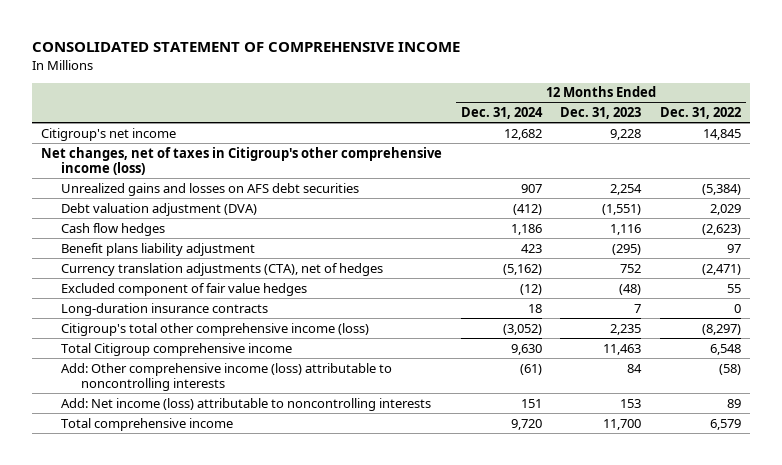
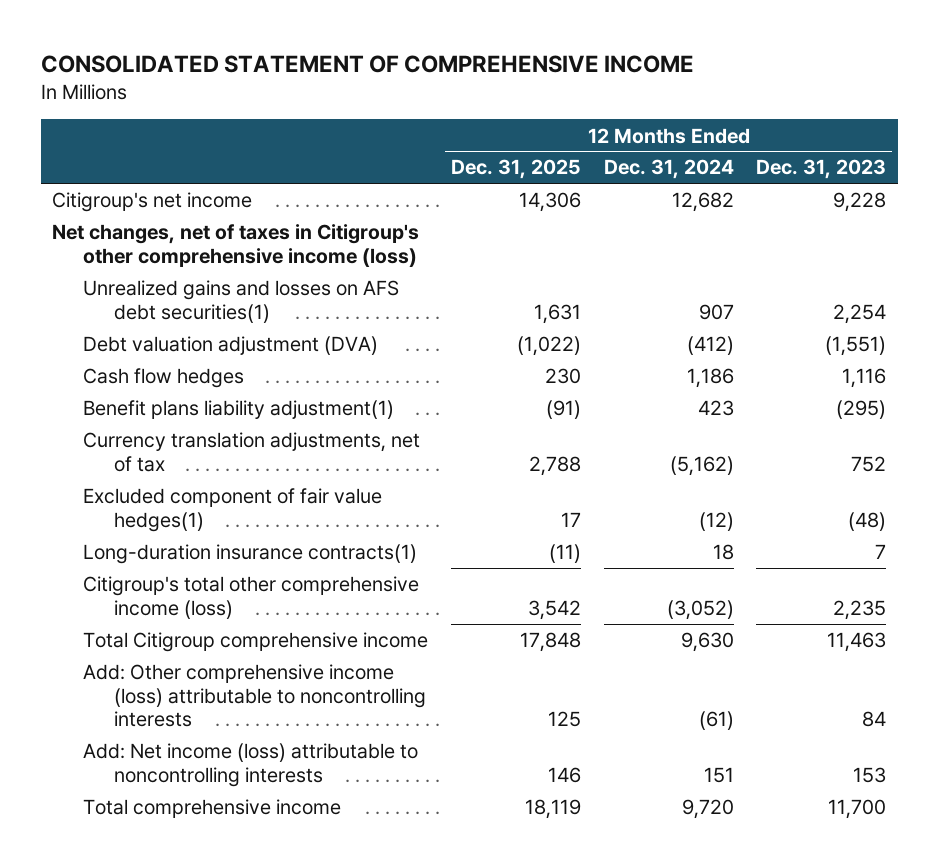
- | 12 Months Ended Dec. 31, 2024 | 12 Months Ended Dec. 31, 2023 | 12 Months Ended Dec. 31, 2022
+ | 12 Months Ended Dec. 31, 2025 | 12 Months Ended Dec. 31, 2024 | 12 Months Ended Dec. 31, 2023
- Unrealized gains and losses on AFS debt securities | 907 | 2,254 | (5,384)
+ Unrealized gains and losses on AFS debt securities(1) | 1,631 | 907 | 2,254
- Benefit plans liability adjustment | 423 | (295) | 97
- Currency translation adjustments (CTA), net of hedges | (5,162) | 752 | (2,471)
- Excluded component of fair value hedges | (12) | (48) | 55
- Long-duration insurance contracts | 18 | 7 | 0
+ Benefit plans liability adjustment(1) | (91) | 423 | (295)
+ Currency translation adjustments, net of tax | 2,788 | (5,162) | 752
+ Excluded component of fair value hedges(1) | 17 | (12) | (48)
+ Long-duration insurance contracts(1) | (11) | 18 | 7

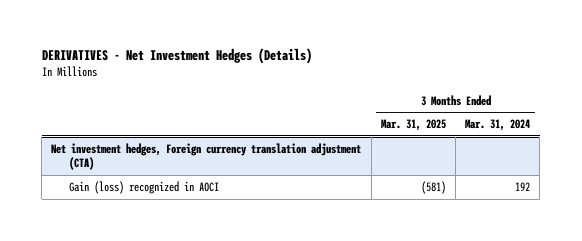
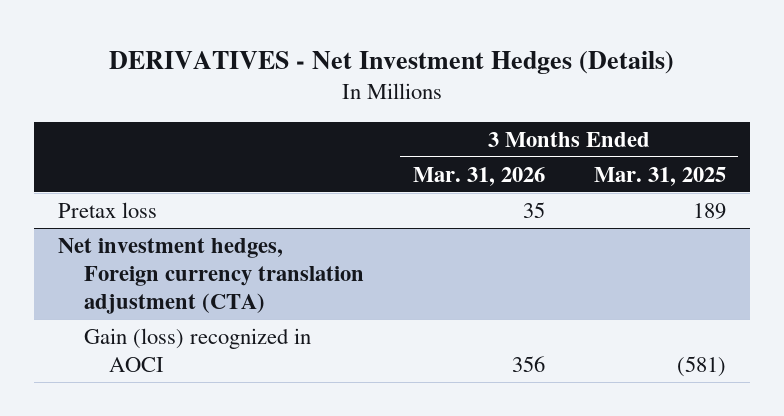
- | 3 Months Ended Mar. 31, 2025 | 3 Months Ended Mar. 31, 2024
+ | 3 Months Ended Mar. 31, 2026 | 3 Months Ended Mar. 31, 2025
+ Pretax loss | 35 | 189

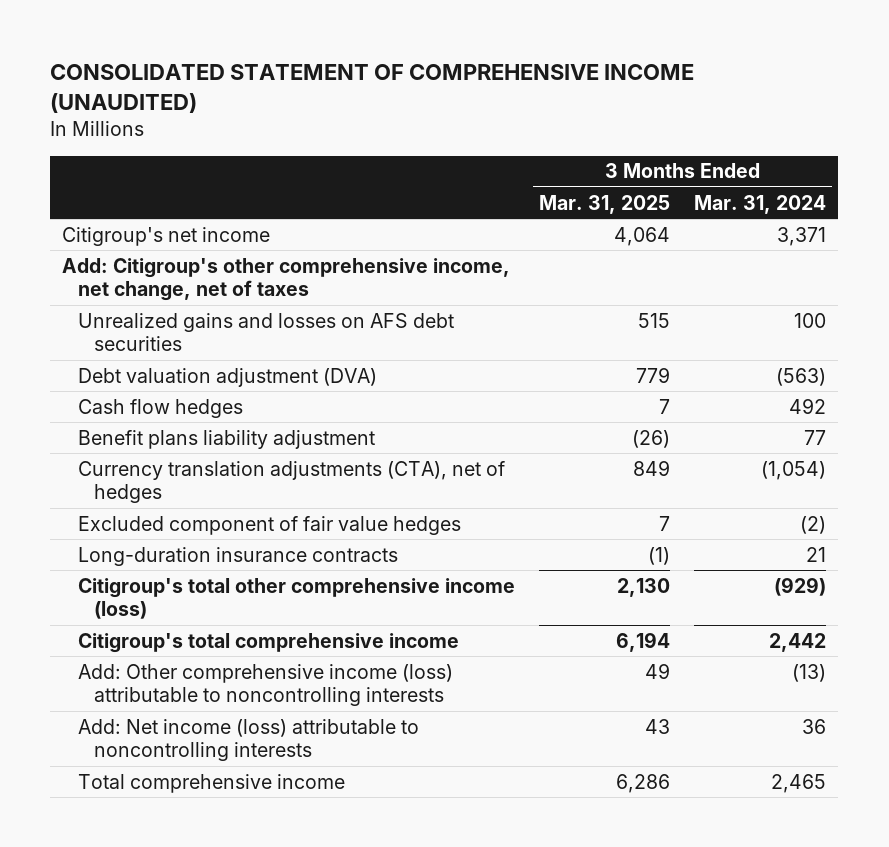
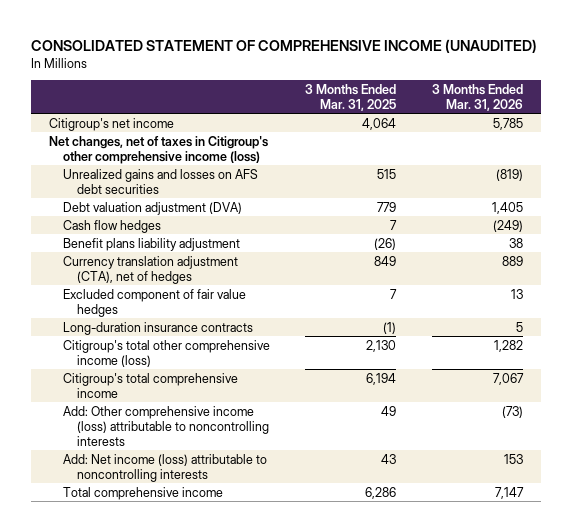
- | 3 Months Ended Mar. 31, 2025 | 3 Months Ended Mar. 31, 2024
+ | 3 Months Ended Mar. 31, 2025 | 3 Months Ended Mar. 31, 2026
- Add: Citigroup's other comprehensive income, net change, net of taxes
+ Net changes, net of taxes in Citigroup's other comprehensive income (loss)
- Currency translation adjustments (CTA), net of hedges | 849 | (1,054)
+ Currency translation adjustment (CTA), net of hedges | 849 | 889

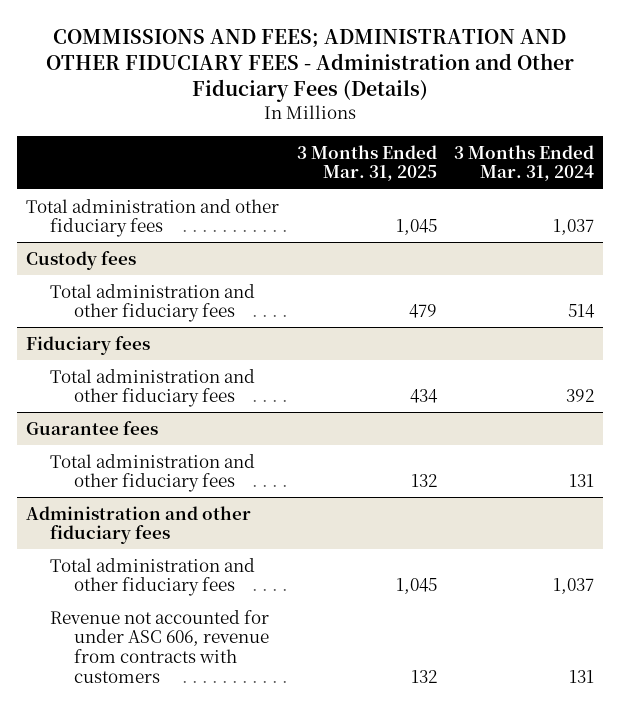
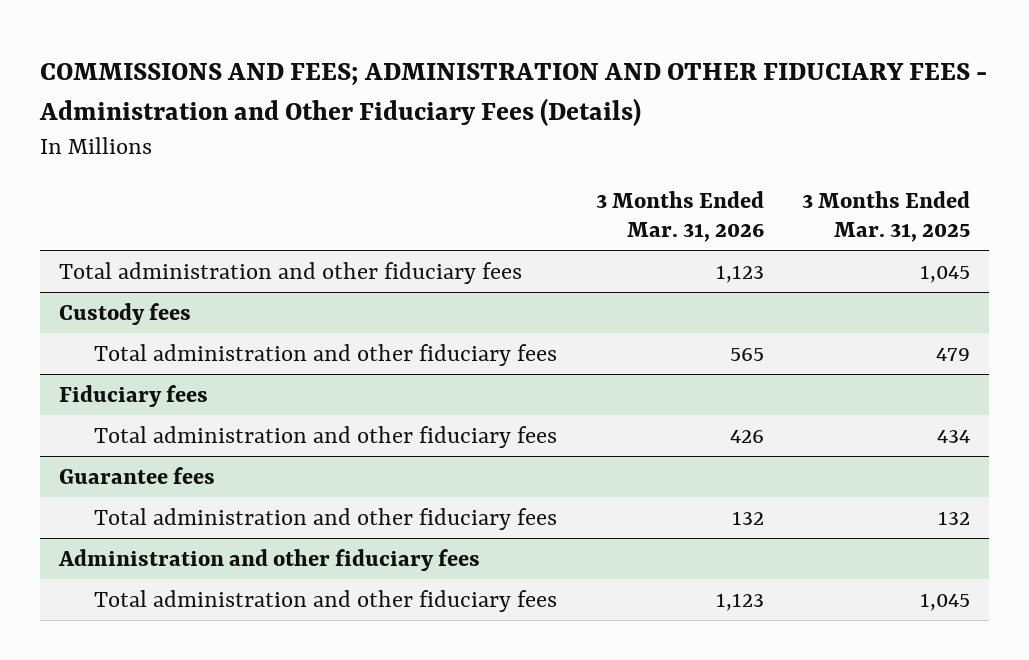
- | 3 Months Ended Mar. 31, 2025 | 3 Months Ended Mar. 31, 2024
+ | 3 Months Ended Mar. 31, 2026 | 3 Months Ended Mar. 31, 2025
@ Administration and other fiduciary fees
- Revenue not accounted for under ASC 606, revenue from contracts with customers | 132 | 131

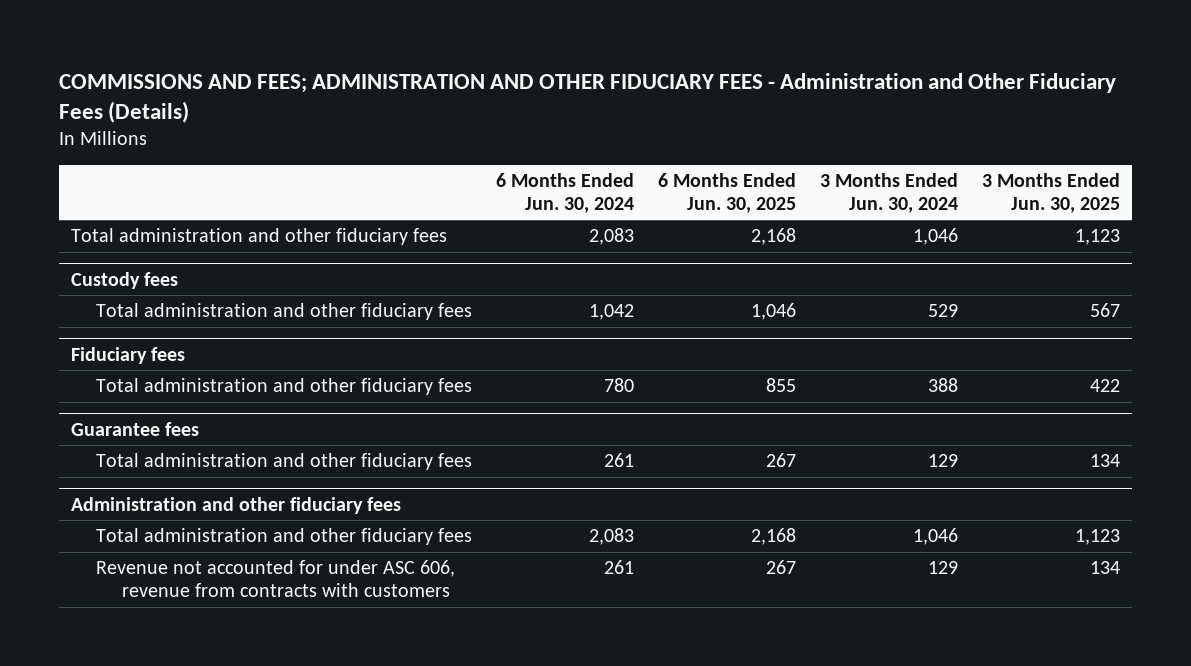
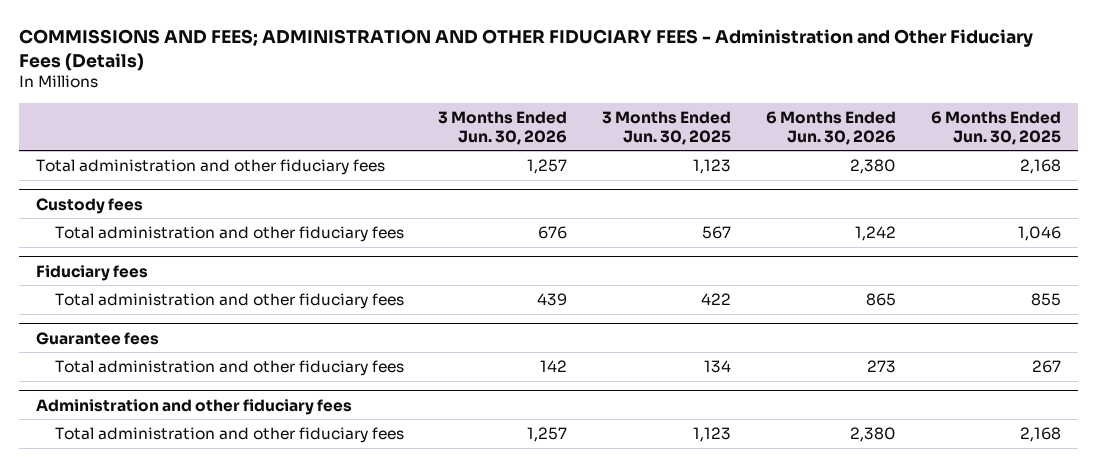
- | 6 Months Ended Jun. 30, 2024 | 6 Months Ended Jun. 30, 2025 | 3 Months Ended Jun. 30, 2024 | 3 Months Ended Jun. 30, 2025
+ | 3 Months Ended Jun. 30, 2026 | 3 Months Ended Jun. 30, 2025 | 6 Months Ended Jun. 30, 2026 | 6 Months Ended Jun. 30, 2025
@ Administration and other fiduciary fees
- Revenue not accounted for under ASC 606, revenue from contracts with customers | 261 | 267 | 129 | 134

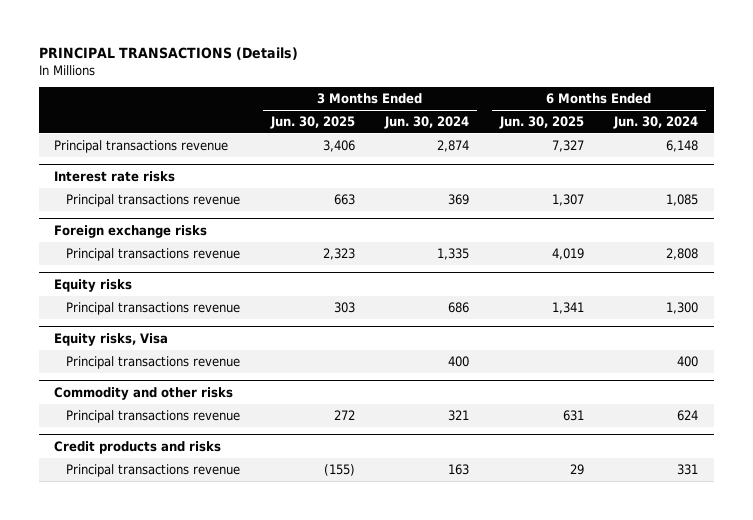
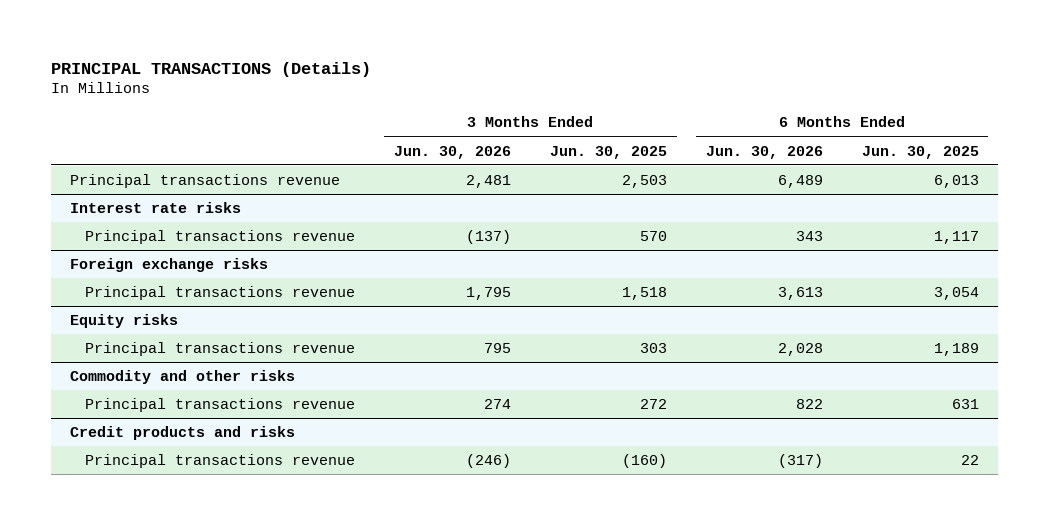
- | 3 Months Ended Jun. 30, 2025 | 3 Months Ended Jun. 30, 2024 | 6 Months Ended Jun. 30, 2025 | 6 Months Ended Jun. 30, 2024
+ | 3 Months Ended Jun. 30, 2026 | 3 Months Ended Jun. 30, 2025 | 6 Months Ended Jun. 30, 2026 | 6 Months Ended Jun. 30, 2025
- Principal transactions revenue | 3,406 | 2,874 | 7,327 | 6,148
+ Principal transactions revenue | 2,481 | 2,503 | 6,489 | 6,013
@ Interest rate risks
- Principal transactions revenue | 663 | 369 | 1,307 | 1,085
+ Principal transactions revenue | (137) | 570 | 343 | 1,117
@ Foreign exchange risks
- Principal transactions revenue | 2,323 | 1,335 | 4,019 | 2,808
+ Principal transactions revenue | 1,795 | 1,518 | 3,613 | 3,054
@ Equity risks
- Principal transactions revenue | 303 | 686 | 1,341 | 1,300
- Equity risks, Visa
- Principal transactions revenue | | 400 | | 400
@ Equity risks
+ Principal transactions revenue | 795 | 303 | 2,028 | 1,189
@ Credit products and risks
- Principal transactions revenue | (155) | 163 | 29 | 331
+ Principal transactions revenue | (246) | (160) | (317) | 22

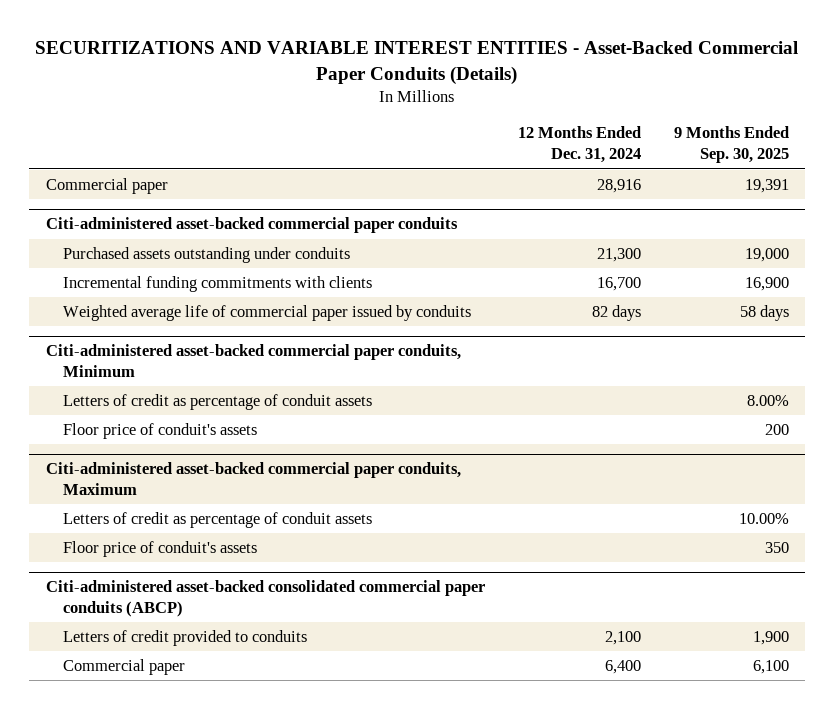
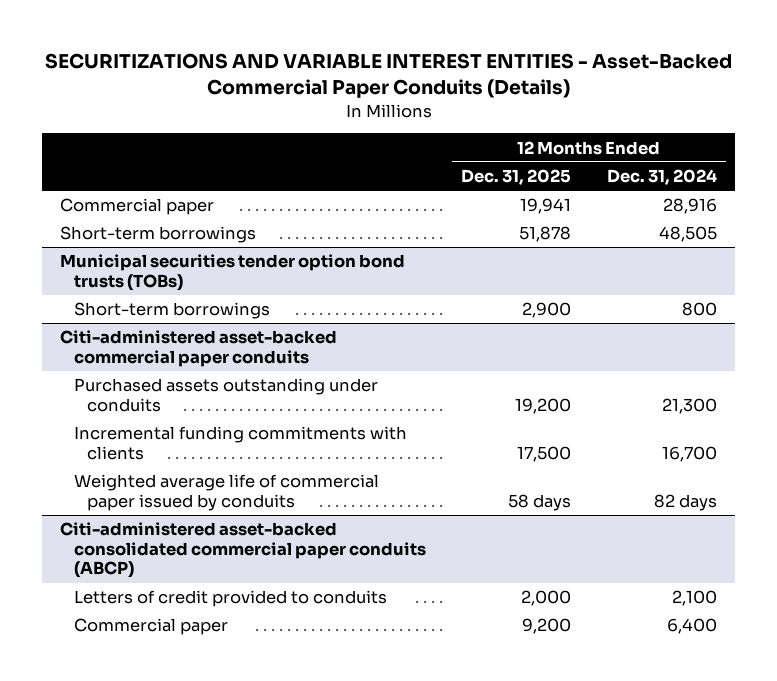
- | 12 Months Ended Dec. 31, 2024 | 9 Months Ended Sep. 30, 2025
+ | 12 Months Ended Dec. 31, 2025 | 12 Months Ended Dec. 31, 2024
+ Short-term borrowings | 51,878 | 48,505
+ Municipal securities tender option bond trusts (TOBs)
+ Short-term borrowings | 2,900 | 800
- Citi-administered asset-backed commercial paper conduits, Minimum
- Letters of credit as percentage of conduit assets | | 8.00%
- Floor price of conduit's assets | | 200
- Citi-administered asset-backed commercial paper conduits, Maximum
- Letters of credit as percentage of conduit assets | | 10.00%
- Floor price of conduit's assets | | 350

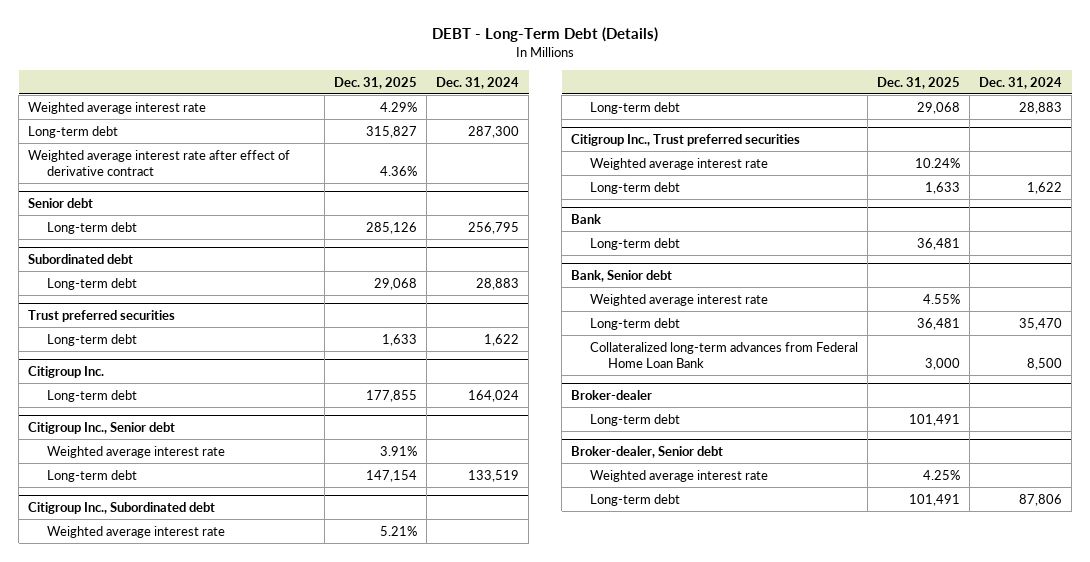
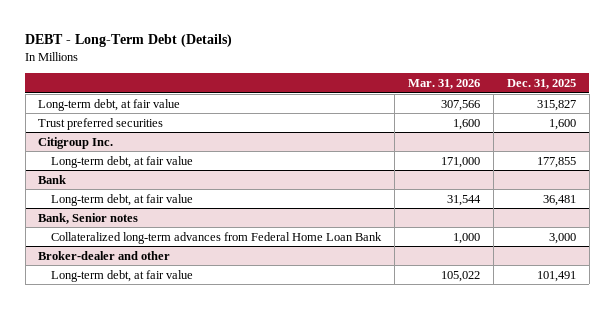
- | Dec. 31, 2025 | Dec. 31, 2024
+ | Mar. 31, 2026 | Dec. 31, 2025
- Weighted average interest rate | 4.29% |
- Long-term debt | 315,827 | 287,300
- Weighted average interest rate after effect of derivative contract | 4.36% |
- Senior debt
- Long-term debt | 285,126 | 256,795
- Subordinated debt
- Long-term debt | 29,068 | 28,883
- Trust preferred securities
- Long-term debt | 1,633 | 1,622
+ Long-term debt, at fair value | 307,566 | 315,827
+ Trust preferred securities | 1,600 | 1,600
@ Citigroup Inc.
- Long-term debt | 177,855 | 164,024
- Citigroup Inc., Senior debt
- Weighted average interest rate | 3.91% |
- Long-term debt | 147,154 | 133,519
- Citigroup Inc., Subordinated debt
- Weighted average interest rate | 5.21% |
- Long-term debt | 29,068 | 28,883
- Citigroup Inc., Trust preferred securities
- Weighted average interest rate | 10.24% |
- Long-term debt | 1,633 | 1,622
@ Citigroup Inc.
+ Long-term debt, at fair value | 171,000 | 177,855
@ Bank
- Long-term debt | 36,481 |
- Bank, Senior debt
- Weighted average interest rate | 4.55% |
- Long-term debt | 36,481 | 35,470
@ Bank
+ Long-term debt, at fair value | 31,544 | 36,481
+ Bank, Senior notes
- Broker-dealer
- Long-term debt | 101,491 |
- Broker-dealer, Senior debt
- Weighted average interest rate | 4.25% |
- Long-term debt | 101,491 | 87,806
+ Broker-dealer and other
+ Long-term debt, at fair value | 105,022 | 101,491

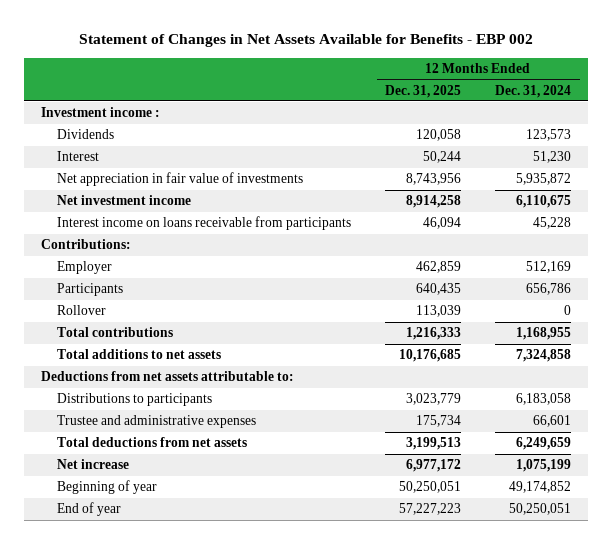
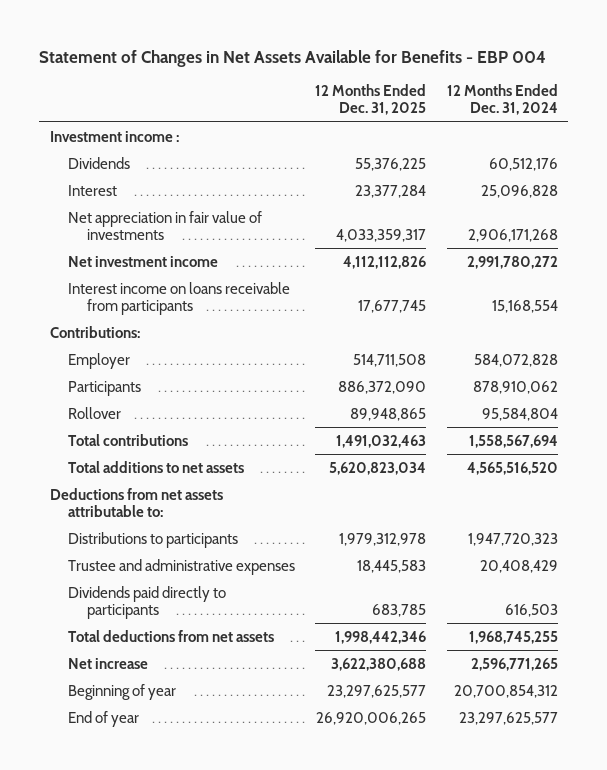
- Statement of Changes in Net Assets Available for Benefits - EBP 002
+ Statement of Changes in Net Assets Available for Benefits - EBP 004
- Dividends | 120,058 | 123,573
- Interest | 50,244 | 51,230
- Net appreciation in fair value of investments | 8,743,956 | 5,935,872
- Net investment income | 8,914,258 | 6,110,675
- Interest income on loans receivable from participants | 46,094 | 45,228
+ Dividends | 55,376,225 | 60,512,176
+ Interest | 23,377,284 | 25,096,828
+ Net appreciation in fair value of investments | 4,033,359,317 | 2,906,171,268
+ Net investment income | 4,112,112,826 | 2,991,780,272
+ Interest income on loans receivable from participants | 17,677,745 | 15,168,554
- Employer | 462,859 | 512,169
- Participants | 640,435 | 656,786
- Rollover | 113,039 | 0
- Total contributions | 1,216,333 | 1,168,955
- Total additions to net assets | 10,176,685 | 7,324,858
+ Employer | 514,711,508 | 584,072,828
+ Participants | 886,372,090 | 878,910,062
+ Rollover | 89,948,865 | 95,584,804
+ Total contributions | 1,491,032,463 | 1,558,567,694
+ Total additions to net assets | 5,620,823,034 | 4,565,516,520
- Distributions to participants | 3,023,779 | 6,183,058
- Trustee and administrative expenses | 175,734 | 66,601
- Total deductions from net assets | 3,199,513 | 6,249,659
- Net increase | 6,977,172 | 1,075,199
- Beginning of year | 50,250,051 | 49,174,852
- End of year | 57,227,223 | 50,250,051
+ Distributions to participants | 1,979,312,978 | 1,947,720,323
+ Trustee and administrative expenses | 18,445,583 | 20,408,429
+ Dividends paid directly to participants | 683,785 | 616,503
+ Total deductions from net assets | 1,998,442,346 | 1,968,745,255
+ Net increase | 3,622,380,688 | 2,596,771,265
+ Beginning of year | 23,297,625,577 | 20,700,854,312
+ End of year | 26,920,006,265 | 23,297,625,577

